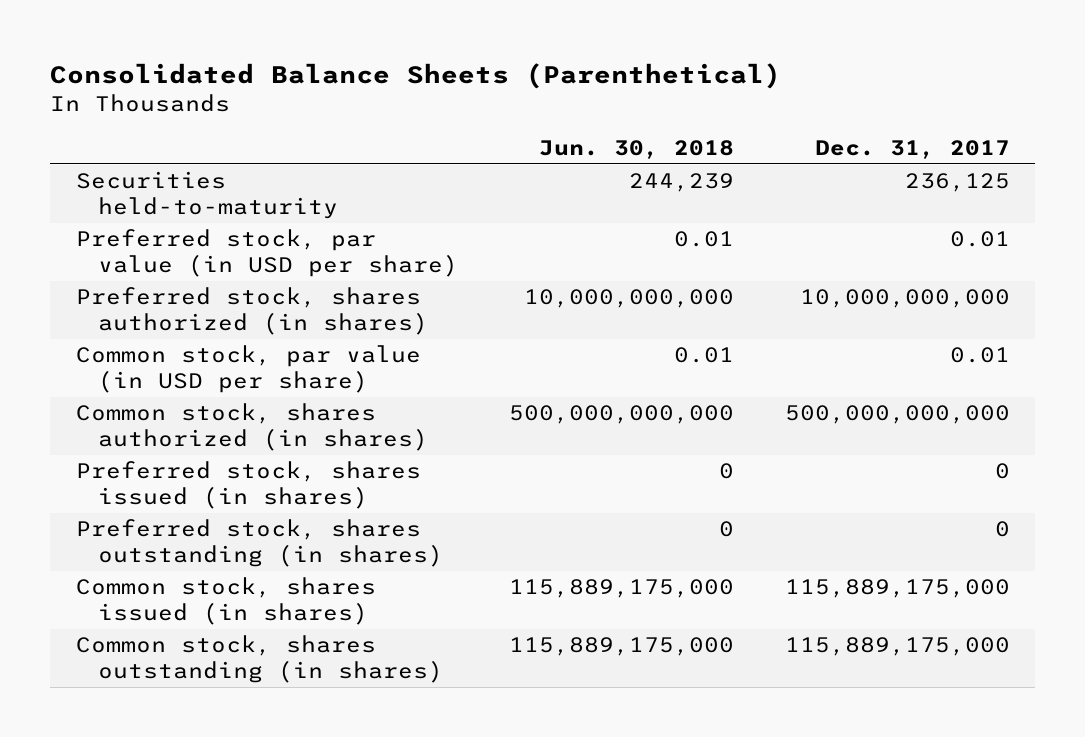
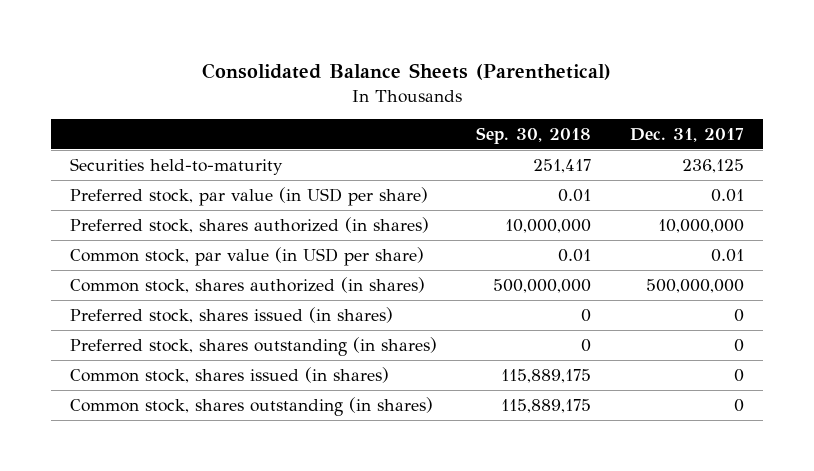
- | Jun. 30, 2018 | Dec. 31, 2017
+ | Sep. 30, 2018 | Dec. 31, 2017
- Preferred stock, shares authorized (in shares) | 10,000,000,000 | 10,000,000,000
+ Preferred stock, shares authorized (in shares) | 10,000,000 | 10,000,000
- Common stock, shares authorized (in shares) | 500,000,000,000 | 500,000,000,000
+ Common stock, shares authorized (in shares) | 500,000,000 | 500,000,000
- Common stock, shares issued (in shares) | 115,889,175,000 | 115,889,175,000
- Common stock, shares outstanding (in shares) | 115,889,175,000 | 115,889,175,000
+ Common stock, shares issued (in shares) | 115,889,175 | 0
+ Common stock, shares outstanding (in shares) | 115,889,175 | 0

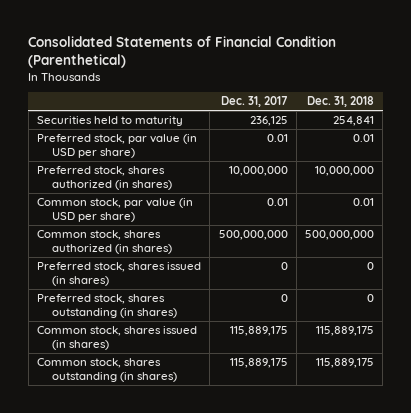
- Consolidated Balance Sheets (Parenthetical)
+ Consolidated Statements of Financial Condition (Parenthetical)
- | Sep. 30, 2018 | Dec. 31, 2017
+ | Dec. 31, 2017 | Dec. 31, 2018
- Securities held-to-maturity | 251,417 | 236,125
+ Securities held to maturity | 236,125 | 254,841
- Common stock, shares issued (in shares) | 115,889,175 | 0
- Common stock, shares outstanding (in shares) | 115,889,175 | 0
+ Common stock, shares issued (in shares) | 115,889,175 | 115,889,175
+ Common stock, shares outstanding (in shares) | 115,889,175 | 115,889,175

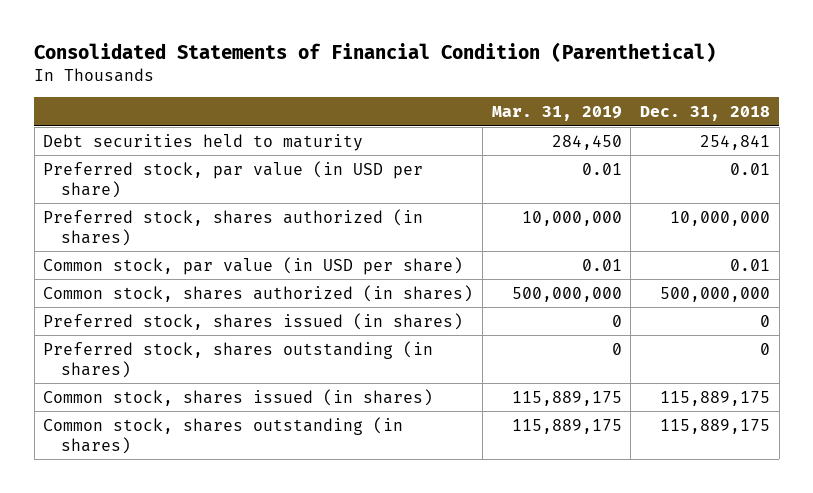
- | Dec. 31, 2017 | Dec. 31, 2018
+ | Mar. 31, 2019 | Dec. 31, 2018
- Securities held to maturity | 236,125 | 254,841
+ Debt securities held to maturity | 284,450 | 254,841

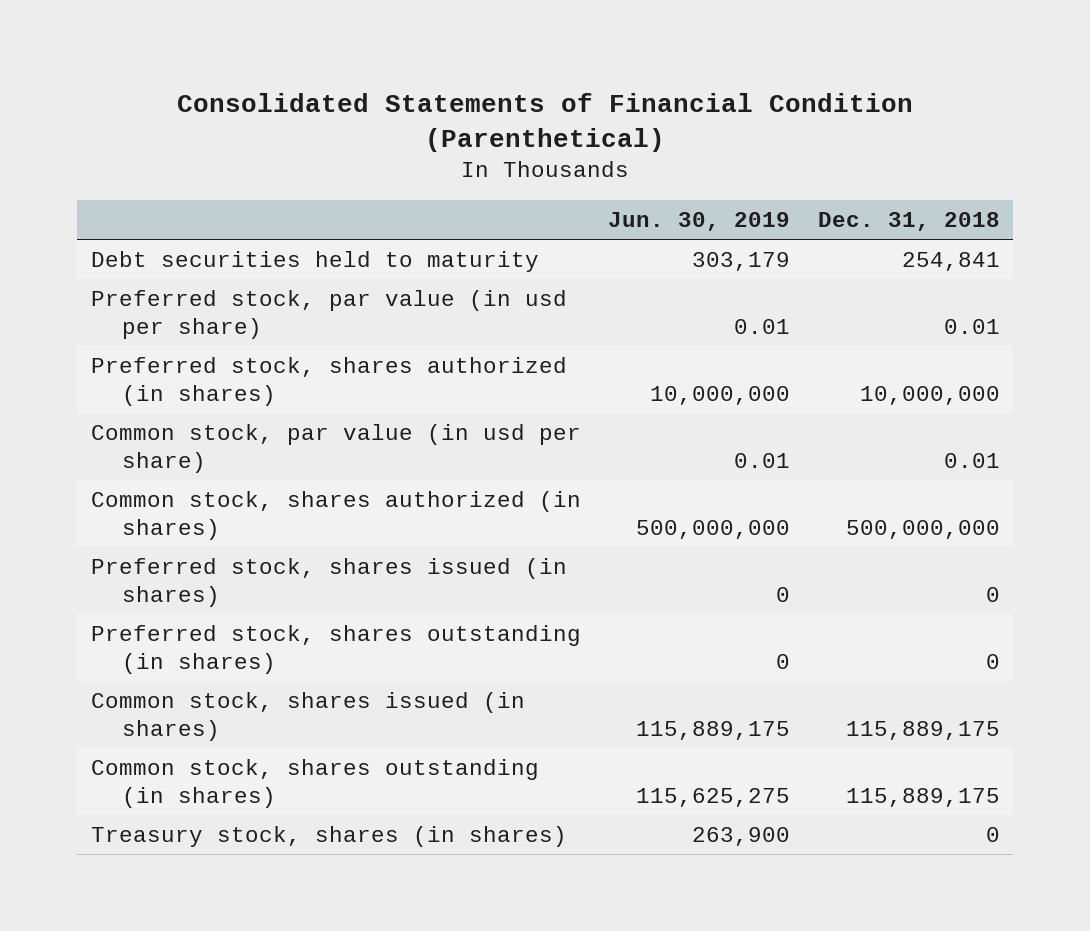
- | Mar. 31, 2019 | Dec. 31, 2018
+ | Jun. 30, 2019 | Dec. 31, 2018
- Preferred stock, par value (in USD per share) | 0.01 | 0.01
+ Preferred stock, par value (in usd per share) | 0.01 | 0.01
- Common stock, par value (in USD per share) | 0.01 | 0.01
+ Common stock, par value (in usd per share) | 0.01 | 0.01
+ Treasury stock, shares (in shares) | 263,900 | 0

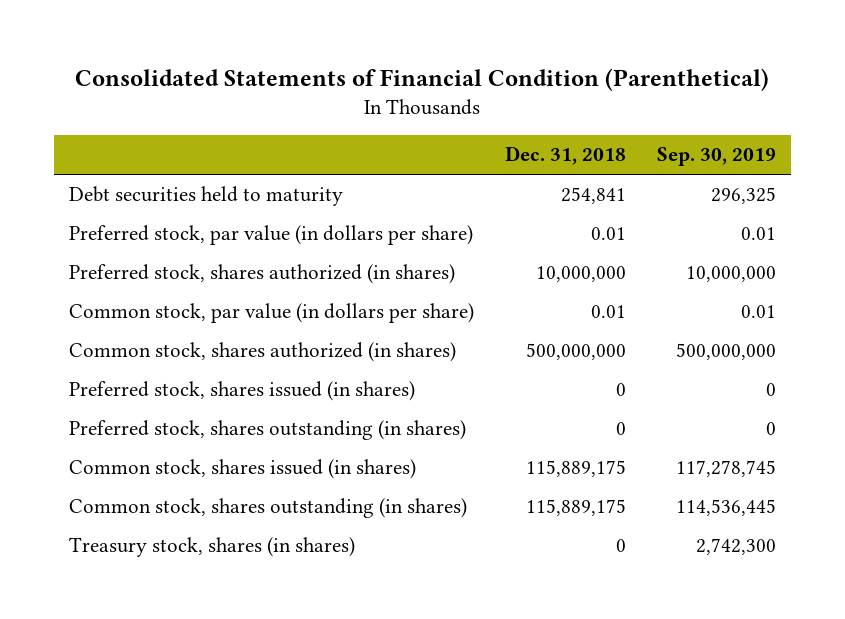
- | Jun. 30, 2019 | Dec. 31, 2018
+ | Dec. 31, 2018 | Sep. 30, 2019
- Preferred stock, par value (in usd per share) | 0.01 | 0.01
+ Preferred stock, par value (in dollars per share) | 0.01 | 0.01
- Common stock, par value (in usd per share) | 0.01 | 0.01
+ Common stock, par value (in dollars per share) | 0.01 | 0.01

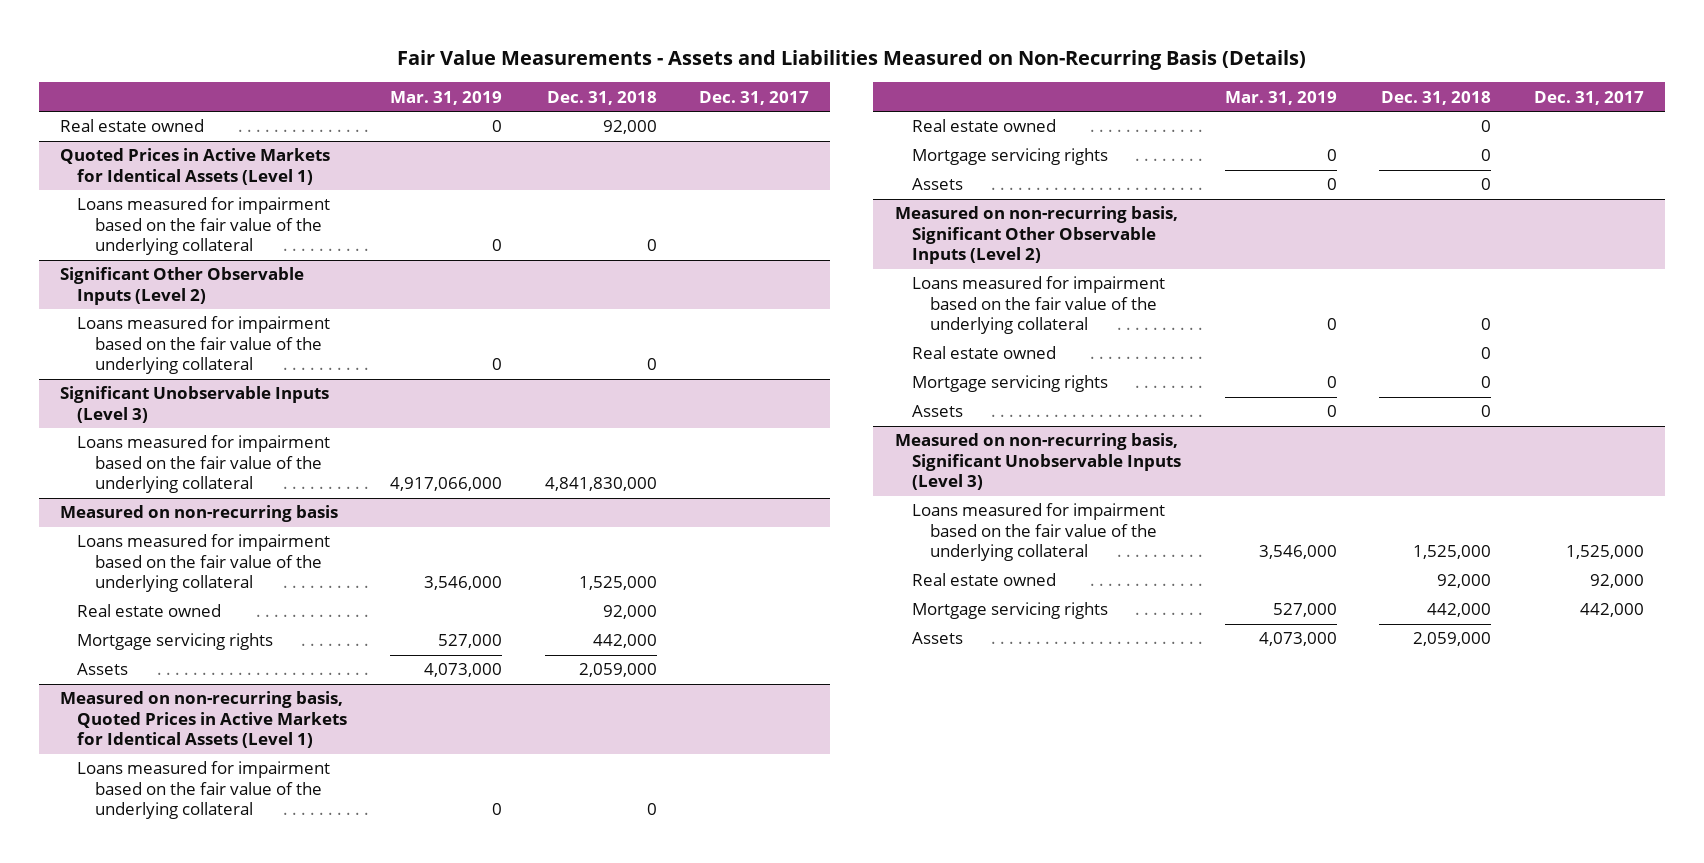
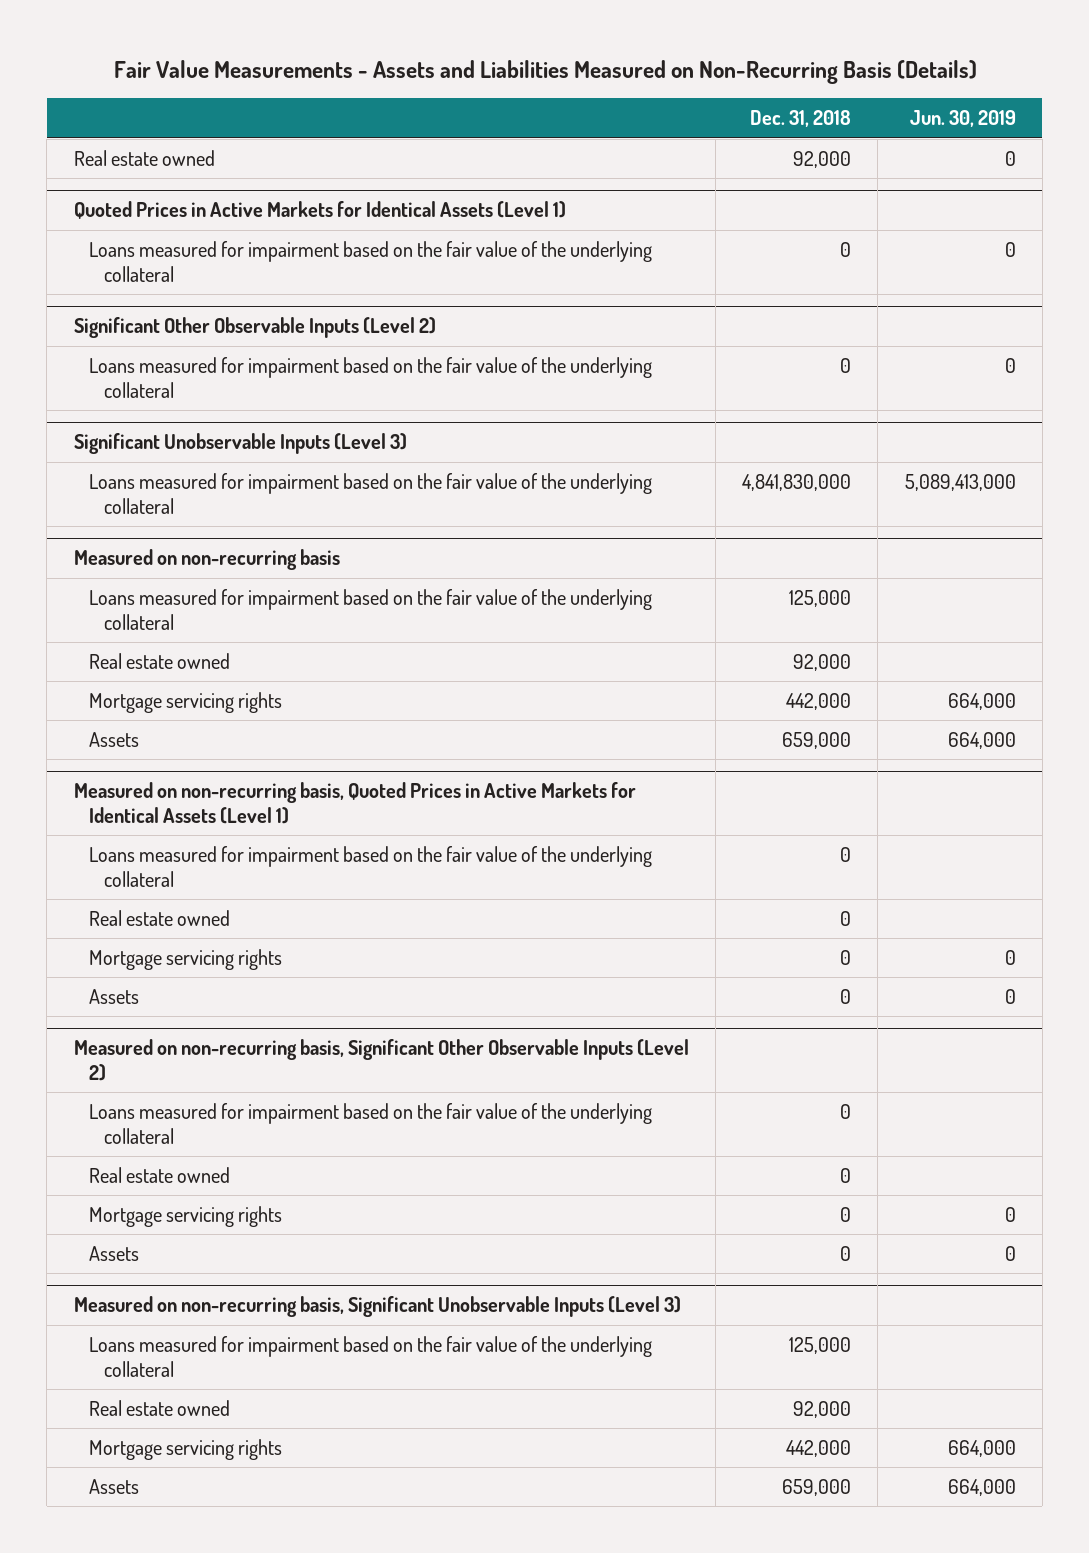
- | Mar. 31, 2019 | Dec. 31, 2018 | Dec. 31, 2017
+ | Dec. 31, 2018 | Jun. 30, 2019
@ Measured on non-recurring basis
- Loans measured for impairment based on the fair value of the underlying collateral | 3,546,000 | 1,525,000 |
+ Loans measured for impairment based on the fair value of the underlying collateral | 125,000 |
- Assets | 4,073,000 | 2,059,000 |
+ Assets | 659,000 | 664,000
@ Measured on non-recurring basis, Significant Unobservable Inputs (Level 3)
- Loans measured for impairment based on the fair value of the underlying collateral | 3,546,000 | 1,525,000 | 1,525,000
+ Loans measured for impairment based on the fair value of the underlying collateral | 125,000 |
- Assets | 4,073,000 | 2,059,000 |
+ Assets | 659,000 | 664,000

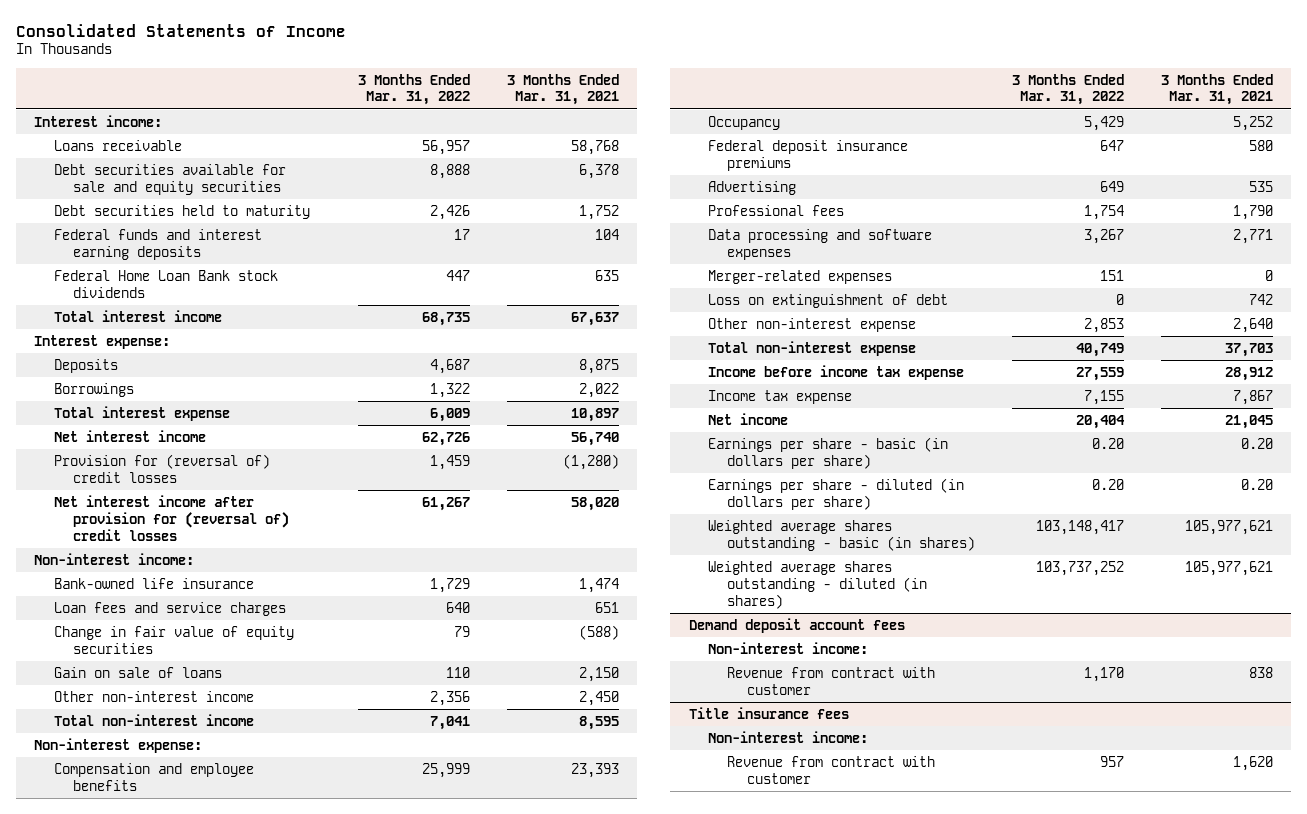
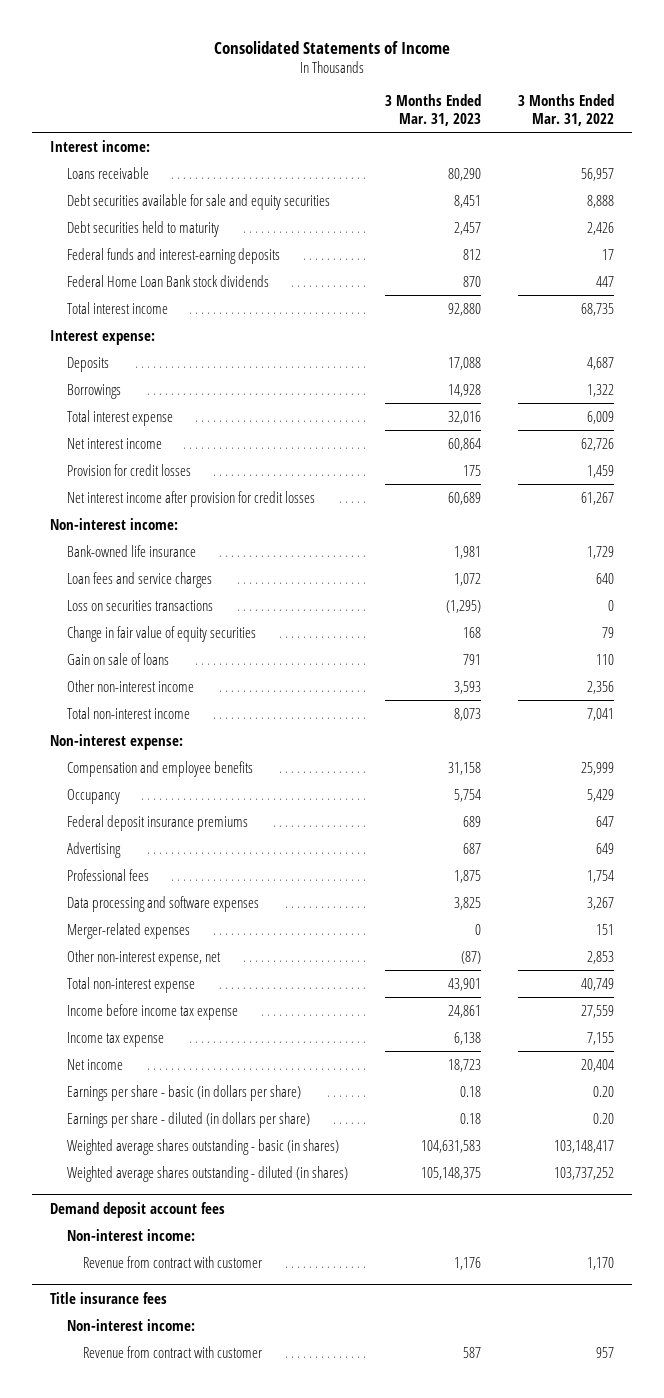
- | 3 Months Ended Mar. 31, 2022 | 3 Months Ended Mar. 31, 2021
+ | 3 Months Ended Mar. 31, 2023 | 3 Months Ended Mar. 31, 2022
- Federal funds and interest earning deposits | 17 | 104
+ Federal funds and interest-earning deposits | 812 | 17
- Provision for (reversal of) credit losses | 1,459 | (1,280)
- Net interest income after provision for (reversal of) credit losses | 61,267 | 58,020
+ Provision for credit losses | 175 | 1,459
+ Net interest income after provision for credit losses | 60,689 | 61,267
+ Loss on securities transactions | (1,295) | 0
- Loss on extinguishment of debt | 0 | 742
- Other non-interest expense | 2,853 | 2,640
+ Other non-interest expense, net | (87) | 2,853

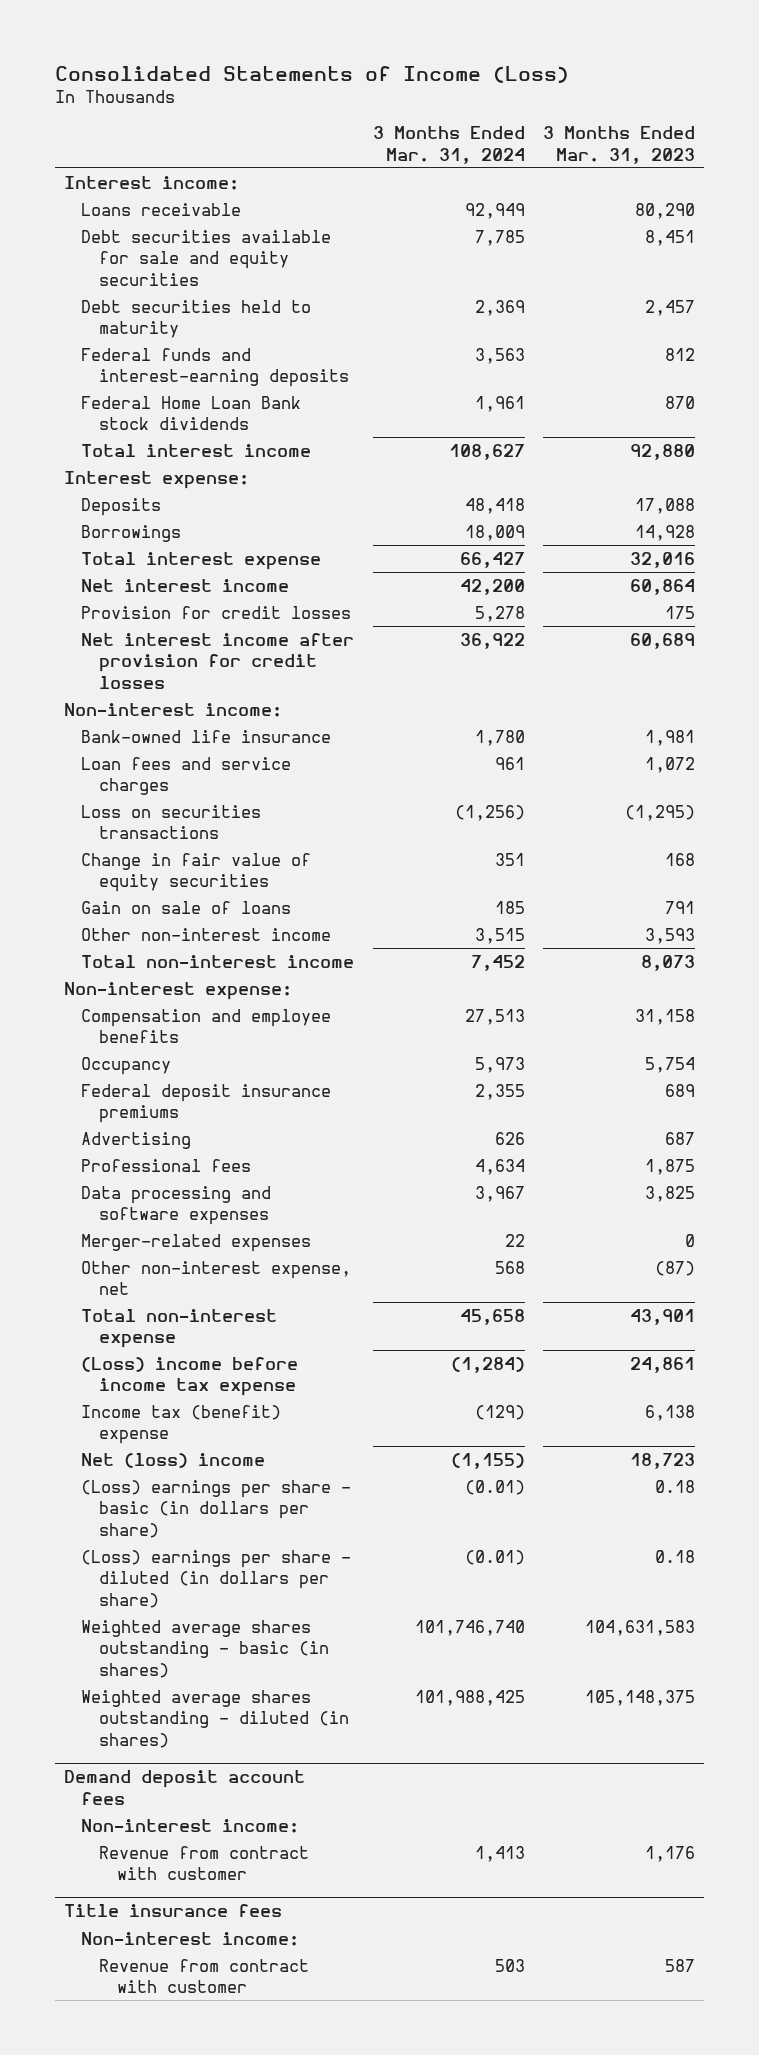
- Consolidated Statements of Income
+ Consolidated Statements of Income (Loss)
- | 3 Months Ended Mar. 31, 2023 | 3 Months Ended Mar. 31, 2022
+ | 3 Months Ended Mar. 31, 2024 | 3 Months Ended Mar. 31, 2023
- Income before income tax expense | 24,861 | 27,559
- Income tax expense | 6,138 | 7,155
- Net income | 18,723 | 20,404
- Earnings per share - basic (in dollars per share) | 0.18 | 0.20
- Earnings per share - diluted (in dollars per share) | 0.18 | 0.20
+ (Loss) income before income tax expense | (1,284) | 24,861
+ Income tax (benefit) expense | (129) | 6,138
+ Net (loss) income | (1,155) | 18,723
+ (Loss) earnings per share - basic (in dollars per share) | (0.01) | 0.18
+ (Loss) earnings per share - diluted (in dollars per share) | (0.01) | 0.18

